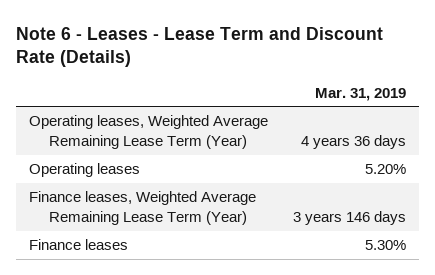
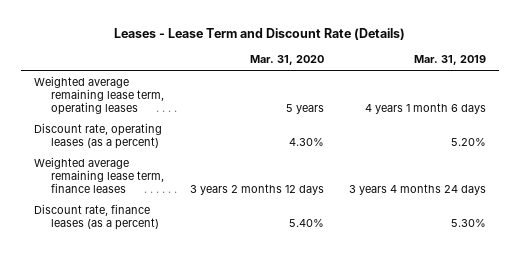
- Note 6 - Leases - Lease Term and Discount Rate (Details)
+ Leases - Lease Term and Discount Rate (Details)
- | Mar. 31, 2019
+ | Mar. 31, 2020 | Mar. 31, 2019
- Operating leases, Weighted Average Remaining Lease Term (Year) | 4 years 36 days
- Operating leases | 5.20%
- Finance leases, Weighted Average Remaining Lease Term (Year) | 3 years 146 days
- Finance leases | 5.30%
+ Weighted average remaining lease term, operating leases | 5 years | 4 years 1 month 6 days
+ Discount rate, operating leases (as a percent) | 4.30% | 5.20%
+ Weighted average remaining lease term, finance leases | 3 years 2 months 12 days | 3 years 4 months 24 days
+ Discount rate, finance leases (as a percent) | 5.40% | 5.30%

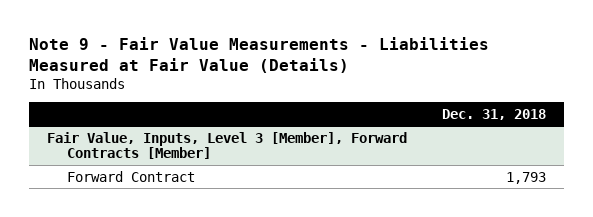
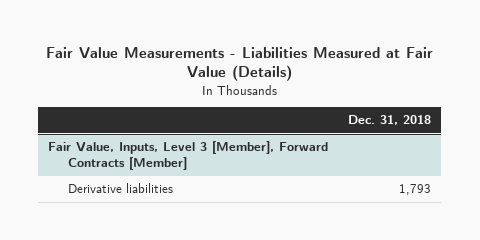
- Note 9 - Fair Value Measurements - Liabilities Measured at Fair Value (Details)
+ Fair Value Measurements - Liabilities Measured at Fair Value (Details)
@ Fair Value, Inputs, Level 3 [Member], Forward Contracts [Member]
- Forward Contract | 1,793
+ Derivative liabilities | 1,793

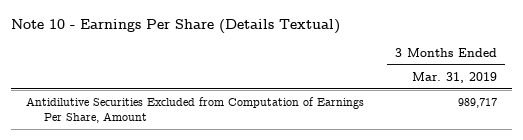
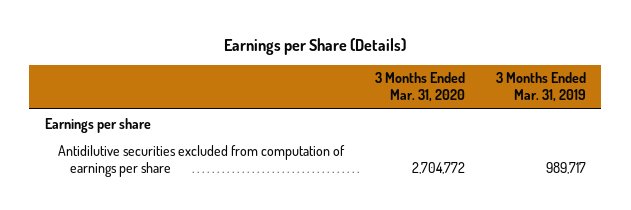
- Note 10 - Earnings Per Share (Details Textual)
+ Earnings per Share (Details)
- | 3 Months Ended Mar. 31, 2019
+ | 3 Months Ended Mar. 31, 2020 | 3 Months Ended Mar. 31, 2019
- Antidilutive Securities Excluded from Computation of Earnings Per Share, Amount | 989,717
+ Earnings per share
+ Antidilutive securities excluded from computation of earnings per share | 2,704,772 | 989,717

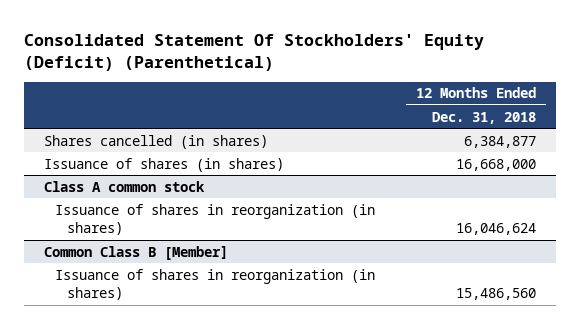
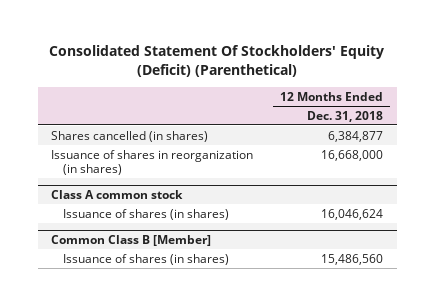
- Issuance of shares (in shares) | 16,668,000
+ Issuance of shares in reorganization (in shares) | 16,668,000
@ Class A common stock
- Issuance of shares in reorganization (in shares) | 16,046,624
+ Issuance of shares (in shares) | 16,046,624
@ Common Class B [Member]
- Issuance of shares in reorganization (in shares) | 15,486,560
+ Issuance of shares (in shares) | 15,486,560

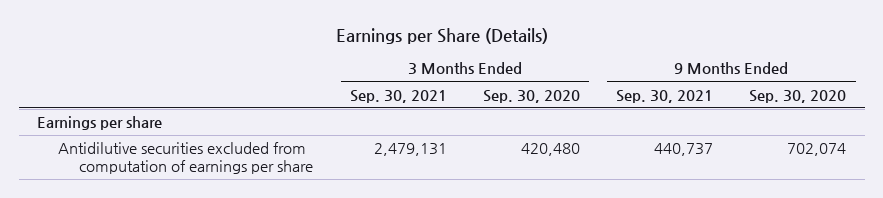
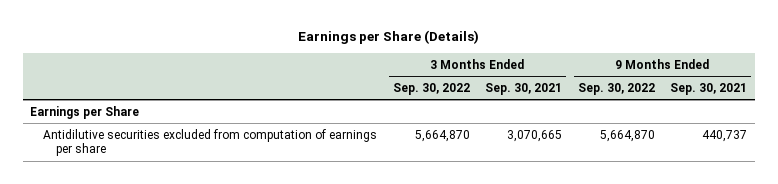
- | 3 Months Ended Sep. 30, 2021 | 3 Months Ended Sep. 30, 2020 | 9 Months Ended Sep. 30, 2021 | 9 Months Ended Sep. 30, 2020
+ | 3 Months Ended Sep. 30, 2022 | 3 Months Ended Sep. 30, 2021 | 9 Months Ended Sep. 30, 2022 | 9 Months Ended Sep. 30, 2021
- Earnings per share
- Antidilutive securities excluded from computation of earnings per share | 2,479,131 | 420,480 | 440,737 | 702,074
+ Earnings per Share
+ Antidilutive securities excluded from computation of earnings per share | 5,664,870 | 3,070,665 | 5,664,870 | 440,737

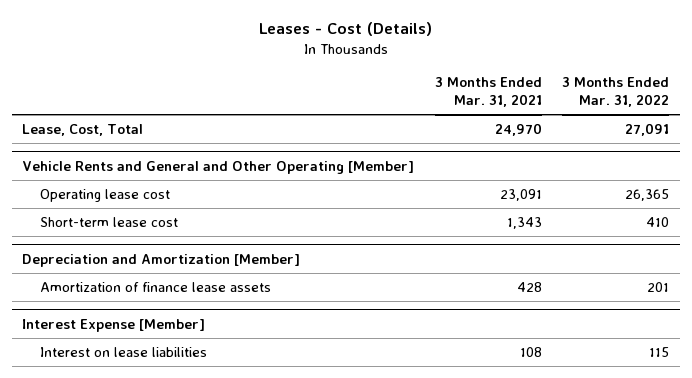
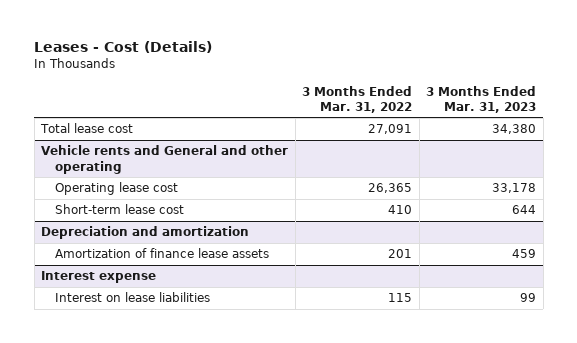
- | 3 Months Ended Mar. 31, 2021 | 3 Months Ended Mar. 31, 2022
+ | 3 Months Ended Mar. 31, 2022 | 3 Months Ended Mar. 31, 2023
- Lease, Cost, Total | 24,970 | 27,091
- Vehicle Rents and General and Other Operating [Member]
+ Total lease cost | 27,091 | 34,380
+ Vehicle rents and General and other operating
- Depreciation and Amortization [Member]
+ Depreciation and amortization
- Interest Expense [Member]
+ Interest expense

